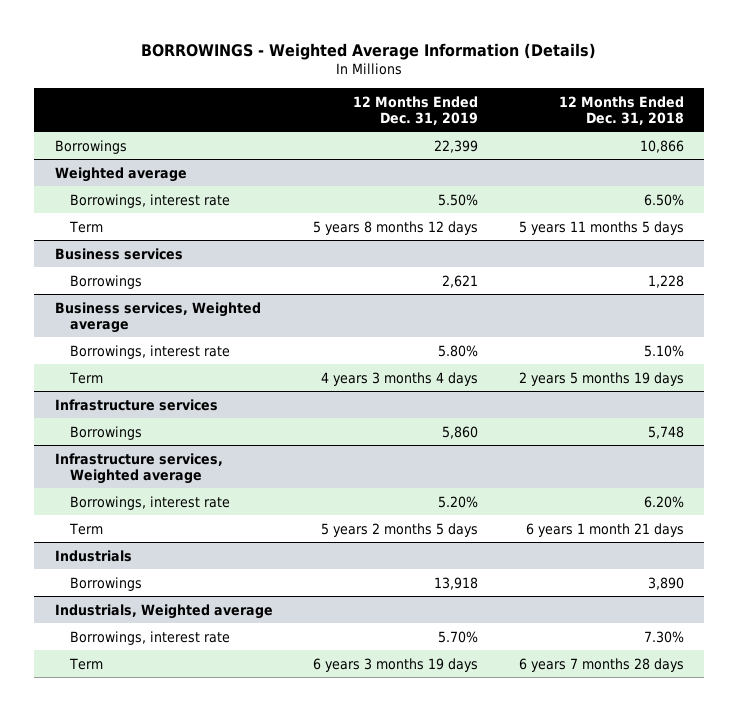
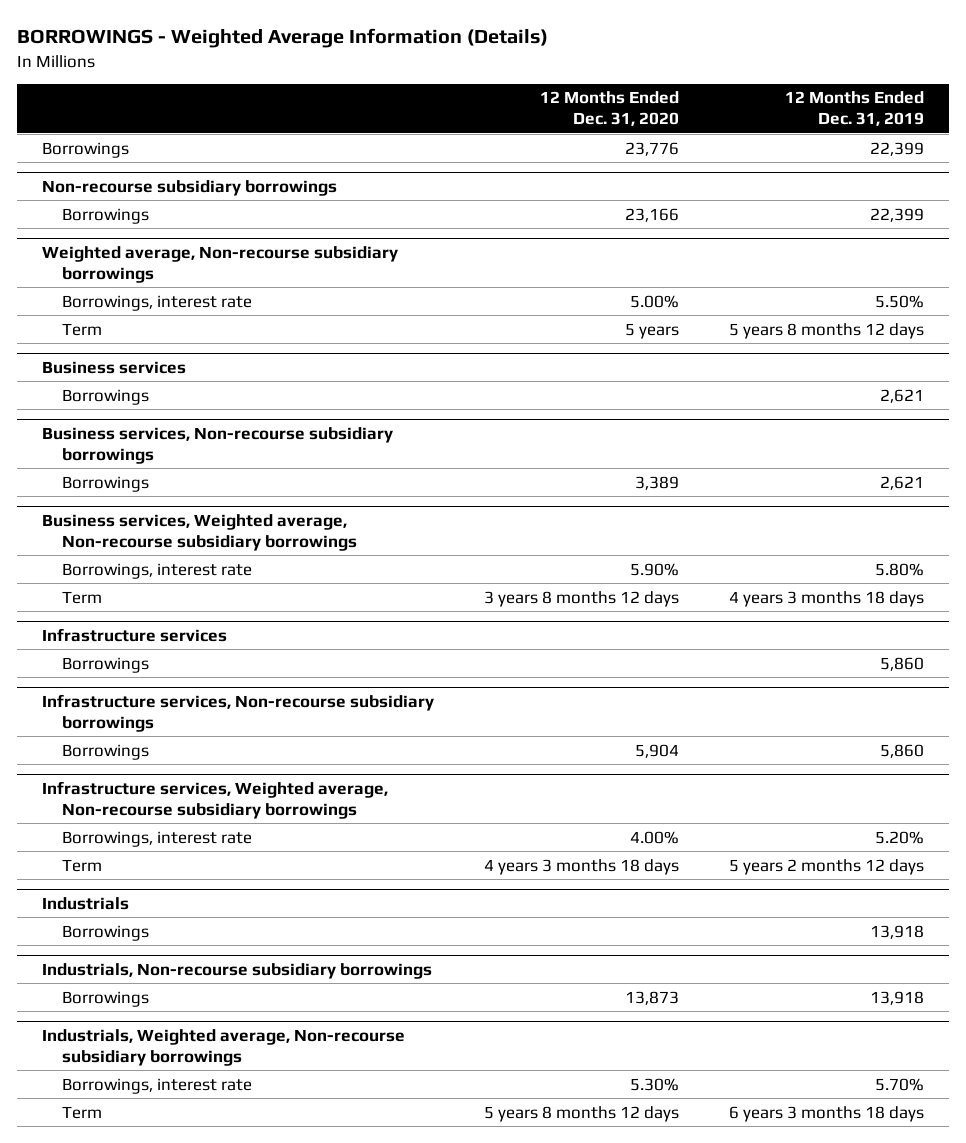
- | 12 Months Ended Dec. 31, 2019 | 12 Months Ended Dec. 31, 2018
+ | 12 Months Ended Dec. 31, 2020 | 12 Months Ended Dec. 31, 2019
- Weighted average
+ Non-recourse subsidiary borrowings
+ Borrowings | 23,166 | 22,399
+ Weighted average, Non-recourse subsidiary borrowings
- Business services, Weighted average
+ Business services, Non-recourse subsidiary borrowings
+ Borrowings | 3,389 | 2,621
+ Business services, Weighted average, Non-recourse subsidiary borrowings
- Term | 4 years 3 months 4 days | 2 years 5 months 19 days
+ Term | 3 years 8 months 12 days | 4 years 3 months 18 days
- Infrastructure services, Weighted average
+ Infrastructure services, Non-recourse subsidiary borrowings
+ Borrowings | 5,904 | 5,860
+ Infrastructure services, Weighted average, Non-recourse subsidiary borrowings
- Term | 5 years 2 months 5 days | 6 years 1 month 21 days
+ Term | 4 years 3 months 18 days | 5 years 2 months 12 days
- Industrials, Weighted average
+ Industrials, Non-recourse subsidiary borrowings
+ Borrowings | 13,873 | 13,918
+ Industrials, Weighted average, Non-recourse subsidiary borrowings
- Term | 6 years 3 months 19 days | 6 years 7 months 28 days
+ Term | 5 years 8 months 12 days | 6 years 3 months 18 days

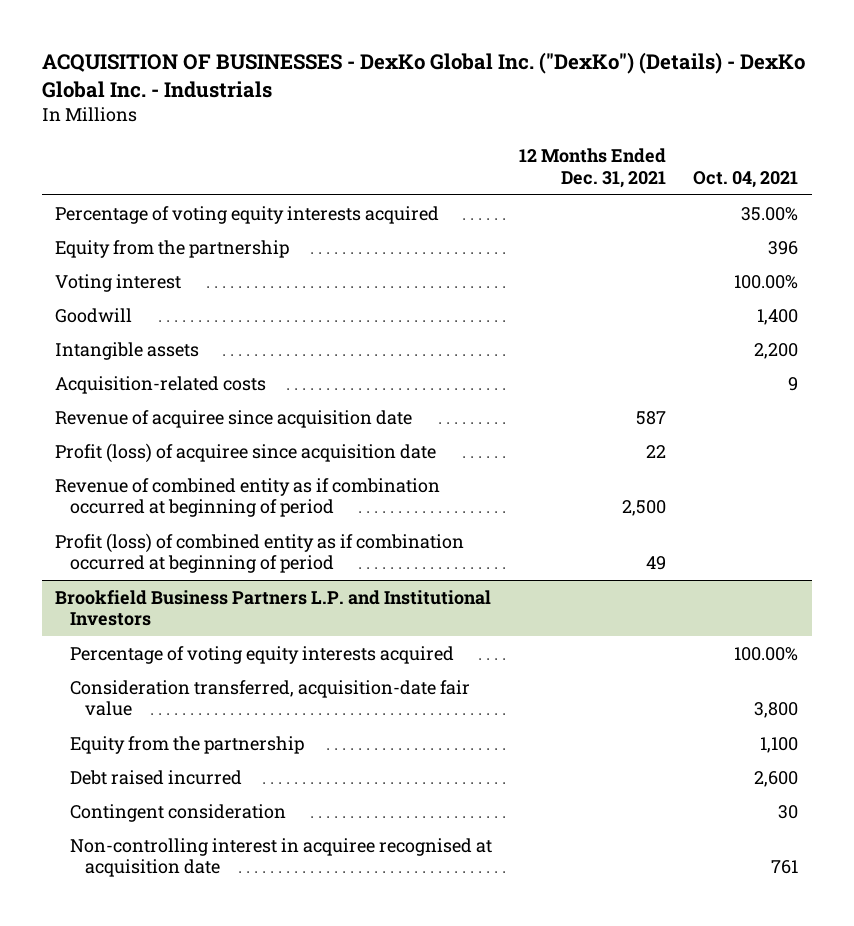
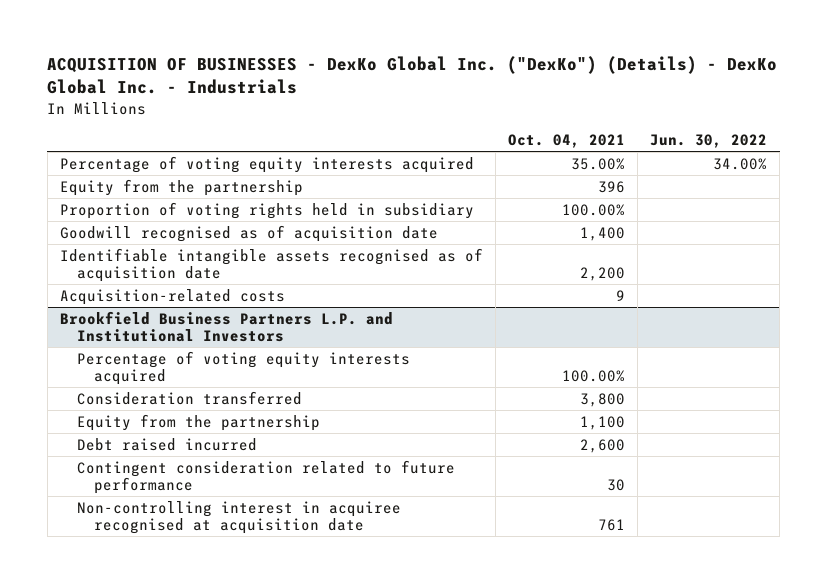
- | 12 Months Ended Dec. 31, 2021 | Oct. 04, 2021
+ | Oct. 04, 2021 | Jun. 30, 2022
- Voting interest | | 100.00%
- Goodwill | | 1,400
- Intangible assets | | 2,200
+ Proportion of voting rights held in subsidiary | 100.00% |
+ Goodwill recognised as of acquisition date | 1,400 |
+ Identifiable intangible assets recognised as of acquisition date | 2,200 |
- Revenue of acquiree since acquisition date | 587 |
- Profit (loss) of acquiree since acquisition date | 22 |
- Revenue of combined entity as if combination occurred at beginning of period | 2,500 |
- Profit (loss) of combined entity as if combination occurred at beginning of period | 49 |
@ Brookfield Business Partners L.P. and Institutional Investors
- Consideration transferred, acquisition-date fair value | | 3,800
+ Consideration transferred | 3,800 |
- Contingent consideration | | 30
+ Contingent consideration related to future performance | 30 |

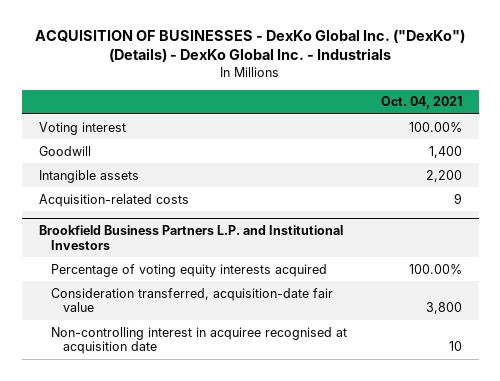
- | Oct. 04, 2021 | Jun. 30, 2022
+ | Oct. 04, 2021
- Percentage of voting equity interests acquired | 35.00% | 34.00%
- Equity from the partnership | 396 |
- Proportion of voting rights held in subsidiary | 100.00% |
- Goodwill recognised as of acquisition date | 1,400 |
- Identifiable intangible assets recognised as of acquisition date | 2,200 |
+ Voting interest | 100.00%
+ Goodwill | 1,400
+ Intangible assets | 2,200
@ Brookfield Business Partners L.P. and Institutional Investors
- Consideration transferred | 3,800 |
- Equity from the partnership | 1,100 |
- Debt raised incurred | 2,600 |
- Contingent consideration related to future performance | 30 |
- Non-controlling interest in acquiree recognised at acquisition date | 761 |
+ Consideration transferred, acquisition-date fair value | 3,800
+ Non-controlling interest in acquiree recognised at acquisition date | 10

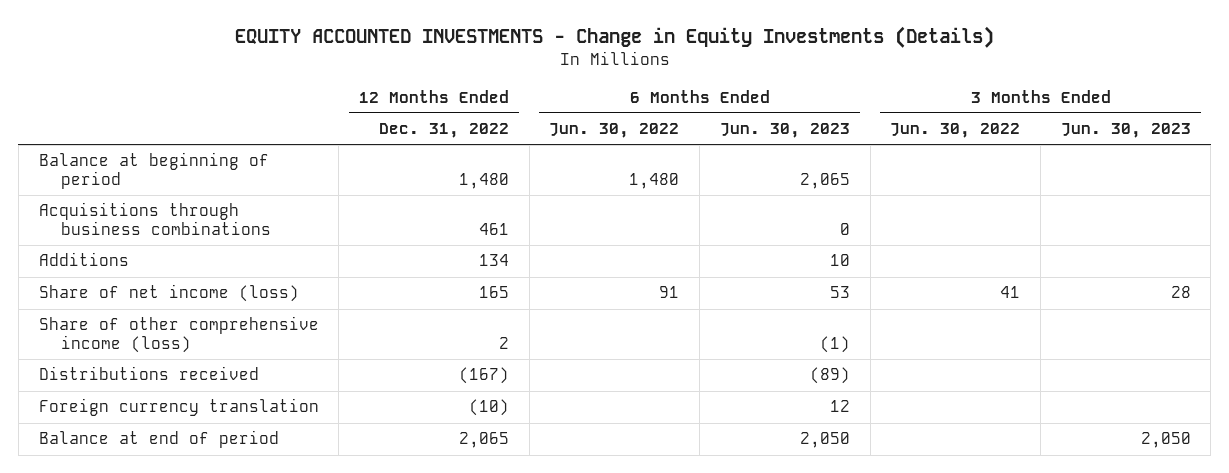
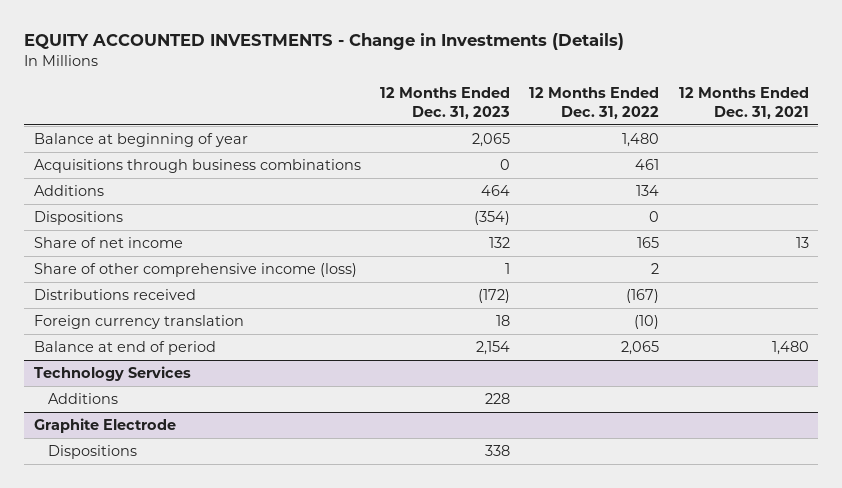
- EQUITY ACCOUNTED INVESTMENTS - Change in Equity Investments (Details)
+ EQUITY ACCOUNTED INVESTMENTS - Change in Investments (Details)
- | 12 Months Ended Dec. 31, 2022 | 6 Months Ended Jun. 30, 2022 | 6 Months Ended Jun. 30, 2023 | 3 Months Ended Jun. 30, 2022 | 3 Months Ended Jun. 30, 2023
+ | 12 Months Ended Dec. 31, 2023 | 12 Months Ended Dec. 31, 2022 | 12 Months Ended Dec. 31, 2021
- Balance at beginning of period | 1,480 | 1,480 | 2,065 | |
+ Balance at beginning of year | 2,065 | 1,480 |
- Share of net income (loss) | 165 | 91 | 53 | 41 | 28
+ Dispositions | (354) | 0 |
+ Share of net income | 132 | 165 | 13
+ Technology Services
+ Additions | 228 | |
+ Graphite Electrode
+ Dispositions | 338 | |

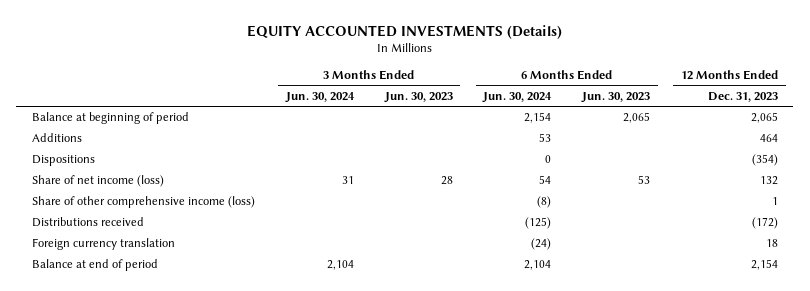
- EQUITY ACCOUNTED INVESTMENTS - Change in Investments (Details)
+ EQUITY ACCOUNTED INVESTMENTS (Details)
- | 12 Months Ended Dec. 31, 2023 | 12 Months Ended Dec. 31, 2022 | 12 Months Ended Dec. 31, 2021
+ | 3 Months Ended Jun. 30, 2024 | 3 Months Ended Jun. 30, 2023 | 6 Months Ended Jun. 30, 2024 | 6 Months Ended Jun. 30, 2023 | 12 Months Ended Dec. 31, 2023
- Balance at beginning of year | 2,065 | 1,480 |
- Acquisitions through business combinations | 0 | 461 |
+ Balance at beginning of period | | | 2,154 | 2,065 | 2,065
- Share of net income | 132 | 165 | 13
+ Share of net income (loss) | 31 | 28 | 54 | 53 | 132
- Technology Services
- Additions | 228 | |
- Graphite Electrode
- Dispositions | 338 | |

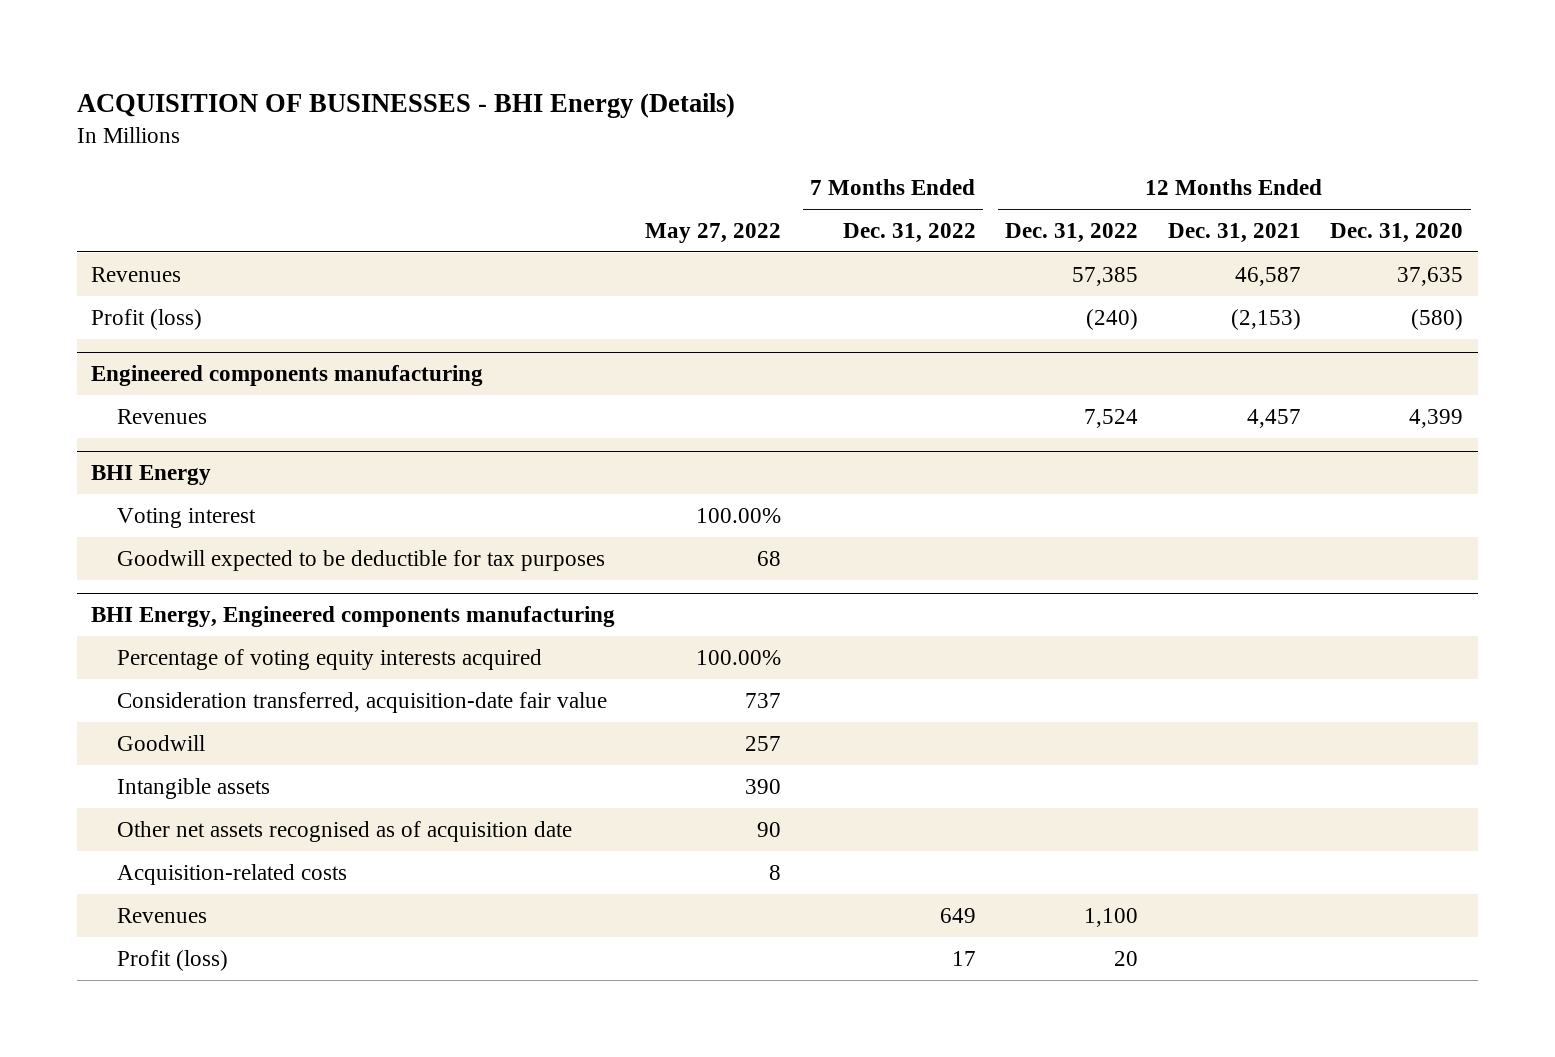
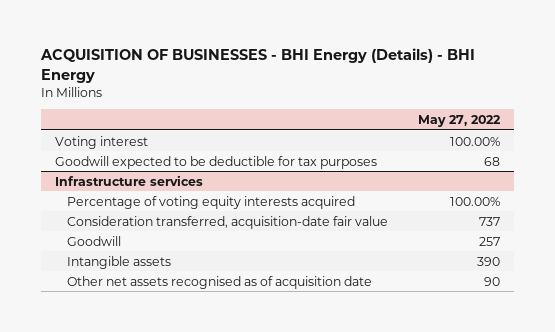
- ACQUISITION OF BUSINESSES - BHI Energy (Details)
+ ACQUISITION OF BUSINESSES - BHI Energy (Details) - BHI Energy
- | May 27, 2022 | 7 Months Ended Dec. 31, 2022 | 12 Months Ended Dec. 31, 2022 | 12 Months Ended Dec. 31, 2021 | 12 Months Ended Dec. 31, 2020
+ | May 27, 2022
- Revenues | | | 57,385 | 46,587 | 37,635
- Profit (loss) | | | (240) | (2,153) | (580)
- Engineered components manufacturing
- Revenues | | | 7,524 | 4,457 | 4,399
- BHI Energy
- BHI Energy, Engineered components manufacturing
+ Infrastructure services
- Acquisition-related costs | 8 | | | |
- Revenues | | 649 | 1,100 | |
- Profit (loss) | | 17 | 20 | |

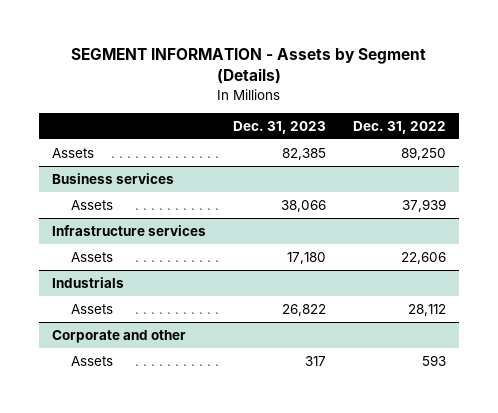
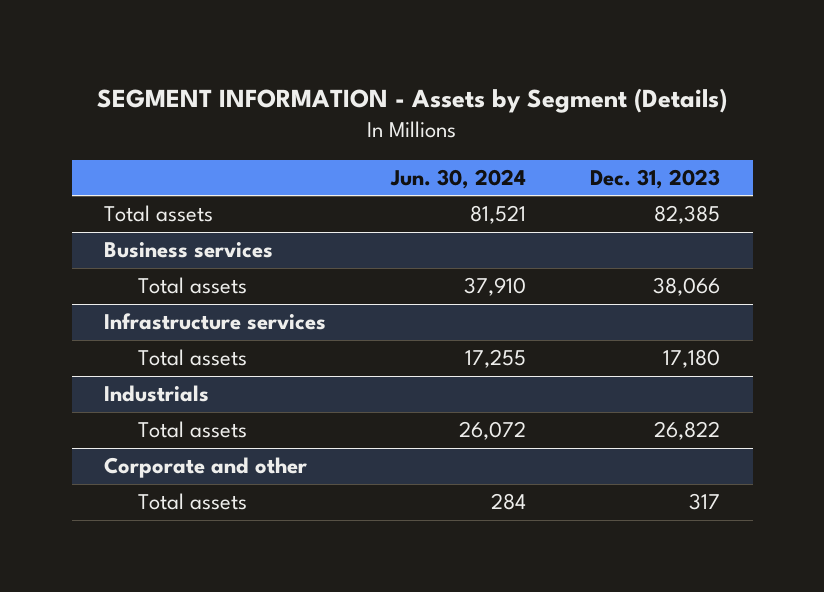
- | Dec. 31, 2023 | Dec. 31, 2022
+ | Jun. 30, 2024 | Dec. 31, 2023
- Assets | 82,385 | 89,250
+ Total assets | 81,521 | 82,385
@ Business services
- Assets | 38,066 | 37,939
+ Total assets | 37,910 | 38,066
@ Infrastructure services
- Assets | 17,180 | 22,606
+ Total assets | 17,255 | 17,180
@ Industrials
- Assets | 26,822 | 28,112
+ Total assets | 26,072 | 26,822
@ Corporate and other
- Assets | 317 | 593
+ Total assets | 284 | 317

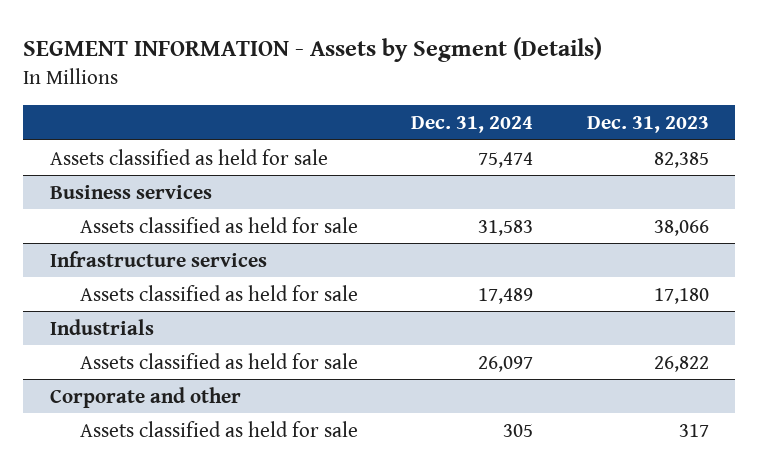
- | Jun. 30, 2024 | Dec. 31, 2023
+ | Dec. 31, 2024 | Dec. 31, 2023
- Total assets | 81,521 | 82,385
+ Assets classified as held for sale | 75,474 | 82,385
@ Business services
- Total assets | 37,910 | 38,066
+ Assets classified as held for sale | 31,583 | 38,066
@ Infrastructure services
- Total assets | 17,255 | 17,180
+ Assets classified as held for sale | 17,489 | 17,180
@ Industrials
- Total assets | 26,072 | 26,822
+ Assets classified as held for sale | 26,097 | 26,822
@ Corporate and other
- Total assets | 284 | 317
+ Assets classified as held for sale | 305 | 317

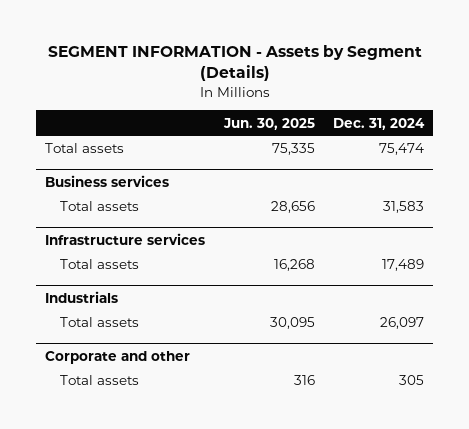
- | Dec. 31, 2024 | Dec. 31, 2023
+ | Jun. 30, 2025 | Dec. 31, 2024
- Assets classified as held for sale | 75,474 | 82,385
+ Total assets | 75,335 | 75,474
@ Business services
- Assets classified as held for sale | 31,583 | 38,066
+ Total assets | 28,656 | 31,583
@ Infrastructure services
- Assets classified as held for sale | 17,489 | 17,180
+ Total assets | 16,268 | 17,489
@ Industrials
- Assets classified as held for sale | 26,097 | 26,822
+ Total assets | 30,095 | 26,097
@ Corporate and other
- Assets classified as held for sale | 305 | 317
+ Total assets | 316 | 305

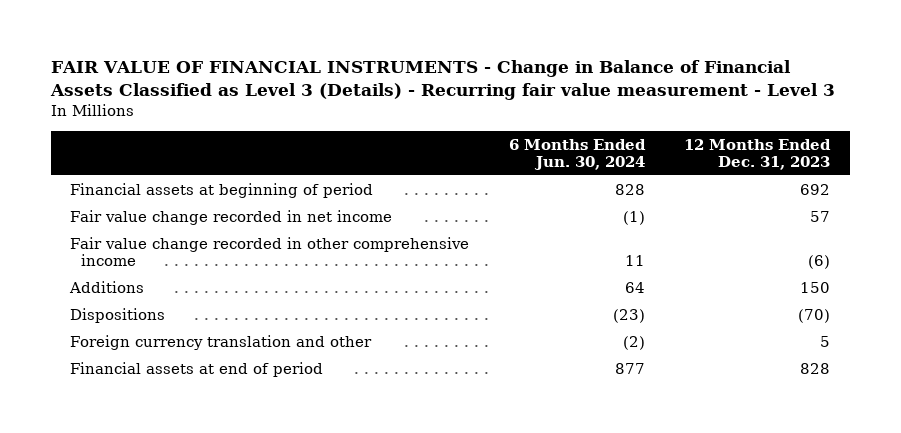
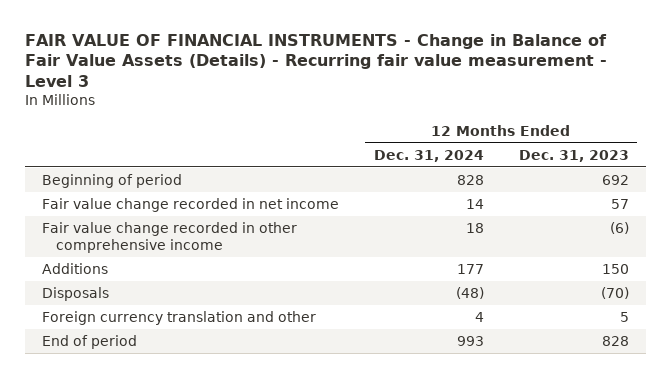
- FAIR VALUE OF FINANCIAL INSTRUMENTS - Change in Balance of Financial Assets Classified as Level 3 (Details) - Recurring fair value measurement - Level 3
+ FAIR VALUE OF FINANCIAL INSTRUMENTS - Change in Balance of Fair Value Assets (Details) - Recurring fair value measurement - Level 3
- | 6 Months Ended Jun. 30, 2024 | 12 Months Ended Dec. 31, 2023
+ | 12 Months Ended Dec. 31, 2024 | 12 Months Ended Dec. 31, 2023
- Financial assets at beginning of period | 828 | 692
+ Beginning of period | 828 | 692
- Dispositions | (23) | (70)
+ Disposals | (48) | (70)
- Financial assets at end of period | 877 | 828
+ End of period | 993 | 828

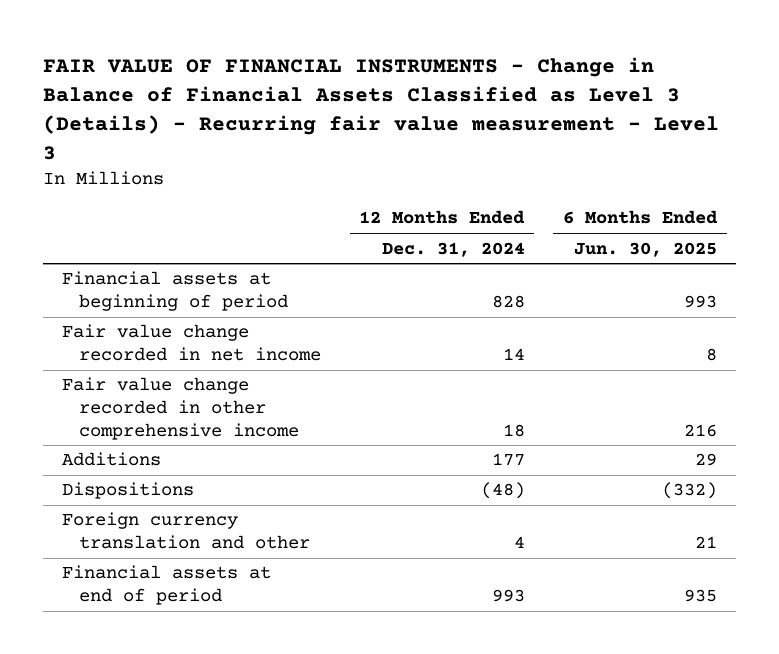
- FAIR VALUE OF FINANCIAL INSTRUMENTS - Change in Balance of Fair Value Assets (Details) - Recurring fair value measurement - Level 3
+ FAIR VALUE OF FINANCIAL INSTRUMENTS - Change in Balance of Financial Assets Classified as Level 3 (Details) - Recurring fair value measurement - Level 3
- | 12 Months Ended Dec. 31, 2024 | 12 Months Ended Dec. 31, 2023
+ | 12 Months Ended Dec. 31, 2024 | 6 Months Ended Jun. 30, 2025
- Beginning of period | 828 | 692
+ Financial assets at beginning of period | 828 | 993
- Disposals | (48) | (70)
+ Dispositions | (48) | (332)
- End of period | 993 | 828
+ Financial assets at end of period | 993 | 935

